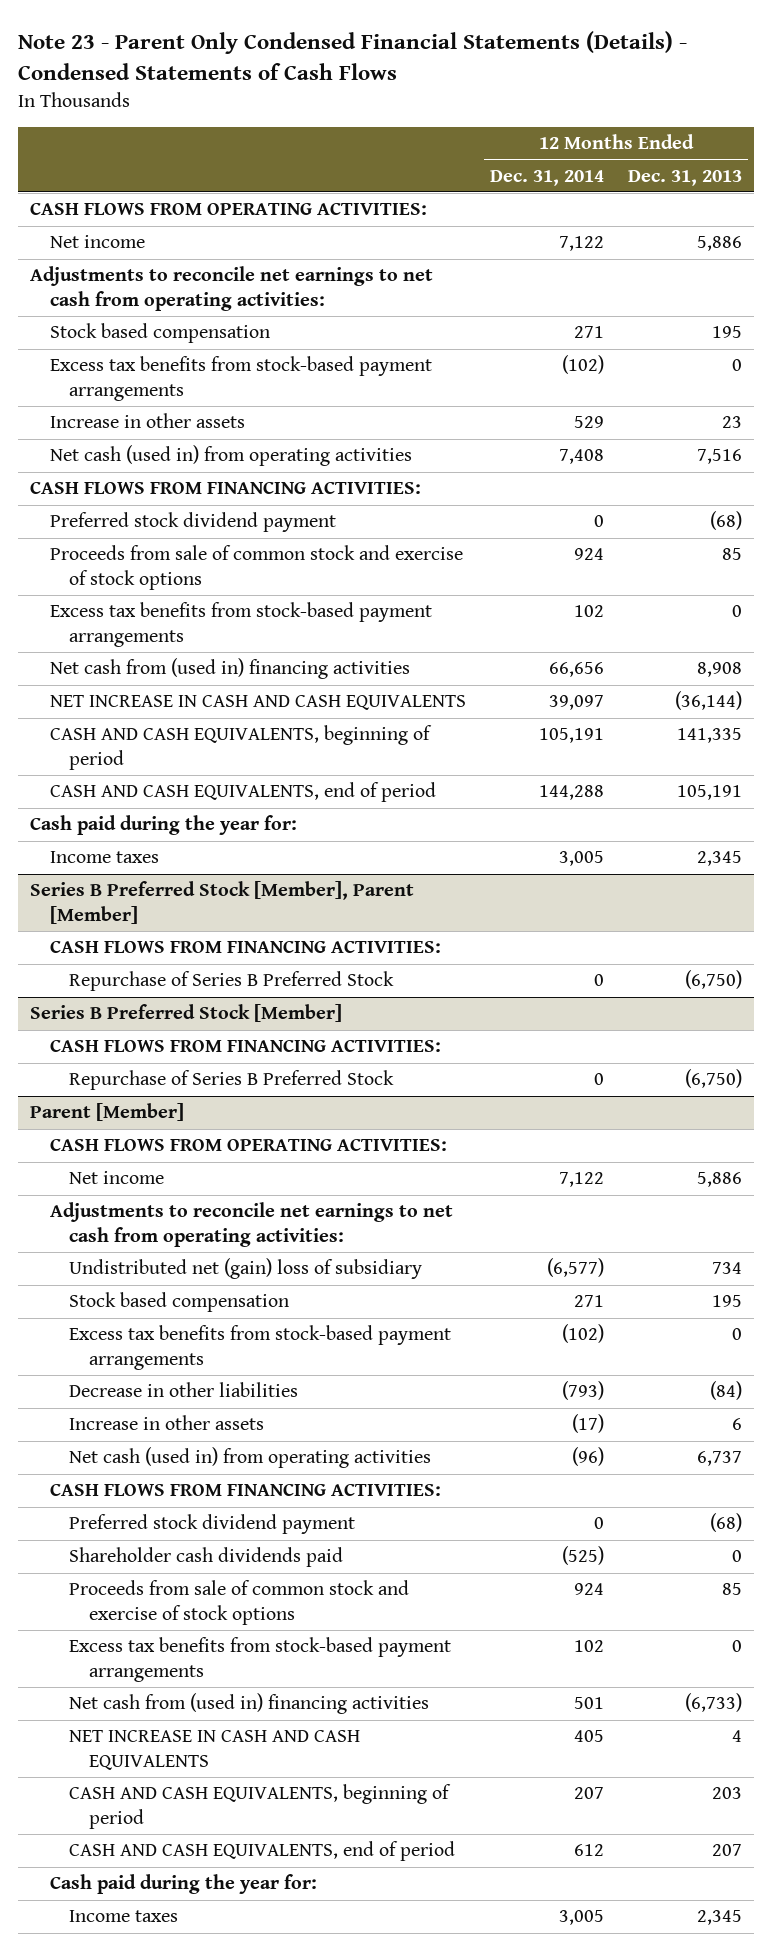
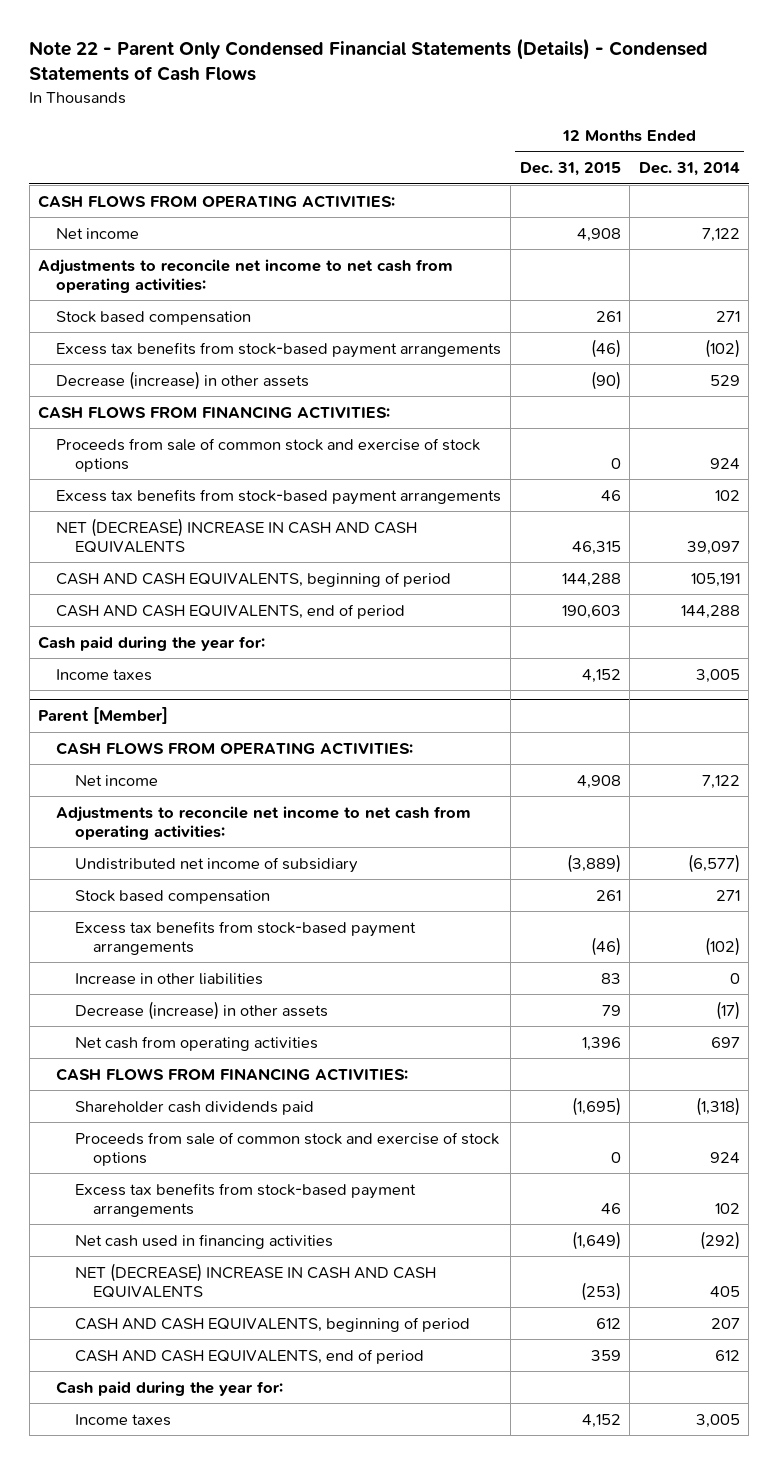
- Note 23 - Parent Only Condensed Financial Statements (Details) - Condensed Statements of Cash Flows
+ Note 22 - Parent Only Condensed Financial Statements (Details) - Condensed Statements of Cash Flows
- | 12 Months Ended Dec. 31, 2014 | 12 Months Ended Dec. 31, 2013
+ | 12 Months Ended Dec. 31, 2015 | 12 Months Ended Dec. 31, 2014
- Adjustments to reconcile net earnings to net cash from operating activities:
+ Adjustments to reconcile net income to net cash from operating activities:
- Increase in other assets | 529 | 23
- Net cash (used in) from operating activities | 7,408 | 7,516
+ Decrease (increase) in other assets | (90) | 529
- Preferred stock dividend payment | 0 | (68)
- Net cash from (used in) financing activities | 66,656 | 8,908
- NET INCREASE IN CASH AND CASH EQUIVALENTS | 39,097 | (36,144)
+ NET (DECREASE) INCREASE IN CASH AND CASH EQUIVALENTS | 46,315 | 39,097
- Series B Preferred Stock [Member], Parent [Member]
- CASH FLOWS FROM FINANCING ACTIVITIES:
- Repurchase of Series B Preferred Stock | 0 | (6,750)
- Series B Preferred Stock [Member]
- CASH FLOWS FROM FINANCING ACTIVITIES:
- Repurchase of Series B Preferred Stock | 0 | (6,750)
@ Parent [Member]
- Adjustments to reconcile net earnings to net cash from operating activities:
- Undistributed net (gain) loss of subsidiary | (6,577) | 734
+ Adjustments to reconcile net income to net cash from operating activities:
+ Undistributed net income of subsidiary | (3,889) | (6,577)
- Decrease in other liabilities | (793) | (84)
- Increase in other assets | (17) | 6
- Net cash (used in) from operating activities | (96) | 6,737
+ Increase in other liabilities | 83 | 0
+ Decrease (increase) in other assets | 79 | (17)
+ Net cash from operating activities | 1,396 | 697
- Preferred stock dividend payment | 0 | (68)
- Shareholder cash dividends paid | (525) | 0
+ Shareholder cash dividends paid | (1,695) | (1,318)
- Net cash from (used in) financing activities | 501 | (6,733)
- NET INCREASE IN CASH AND CASH EQUIVALENTS | 405 | 4
+ Net cash used in financing activities | (1,649) | (292)
+ NET (DECREASE) INCREASE IN CASH AND CASH EQUIVALENTS | (253) | 405

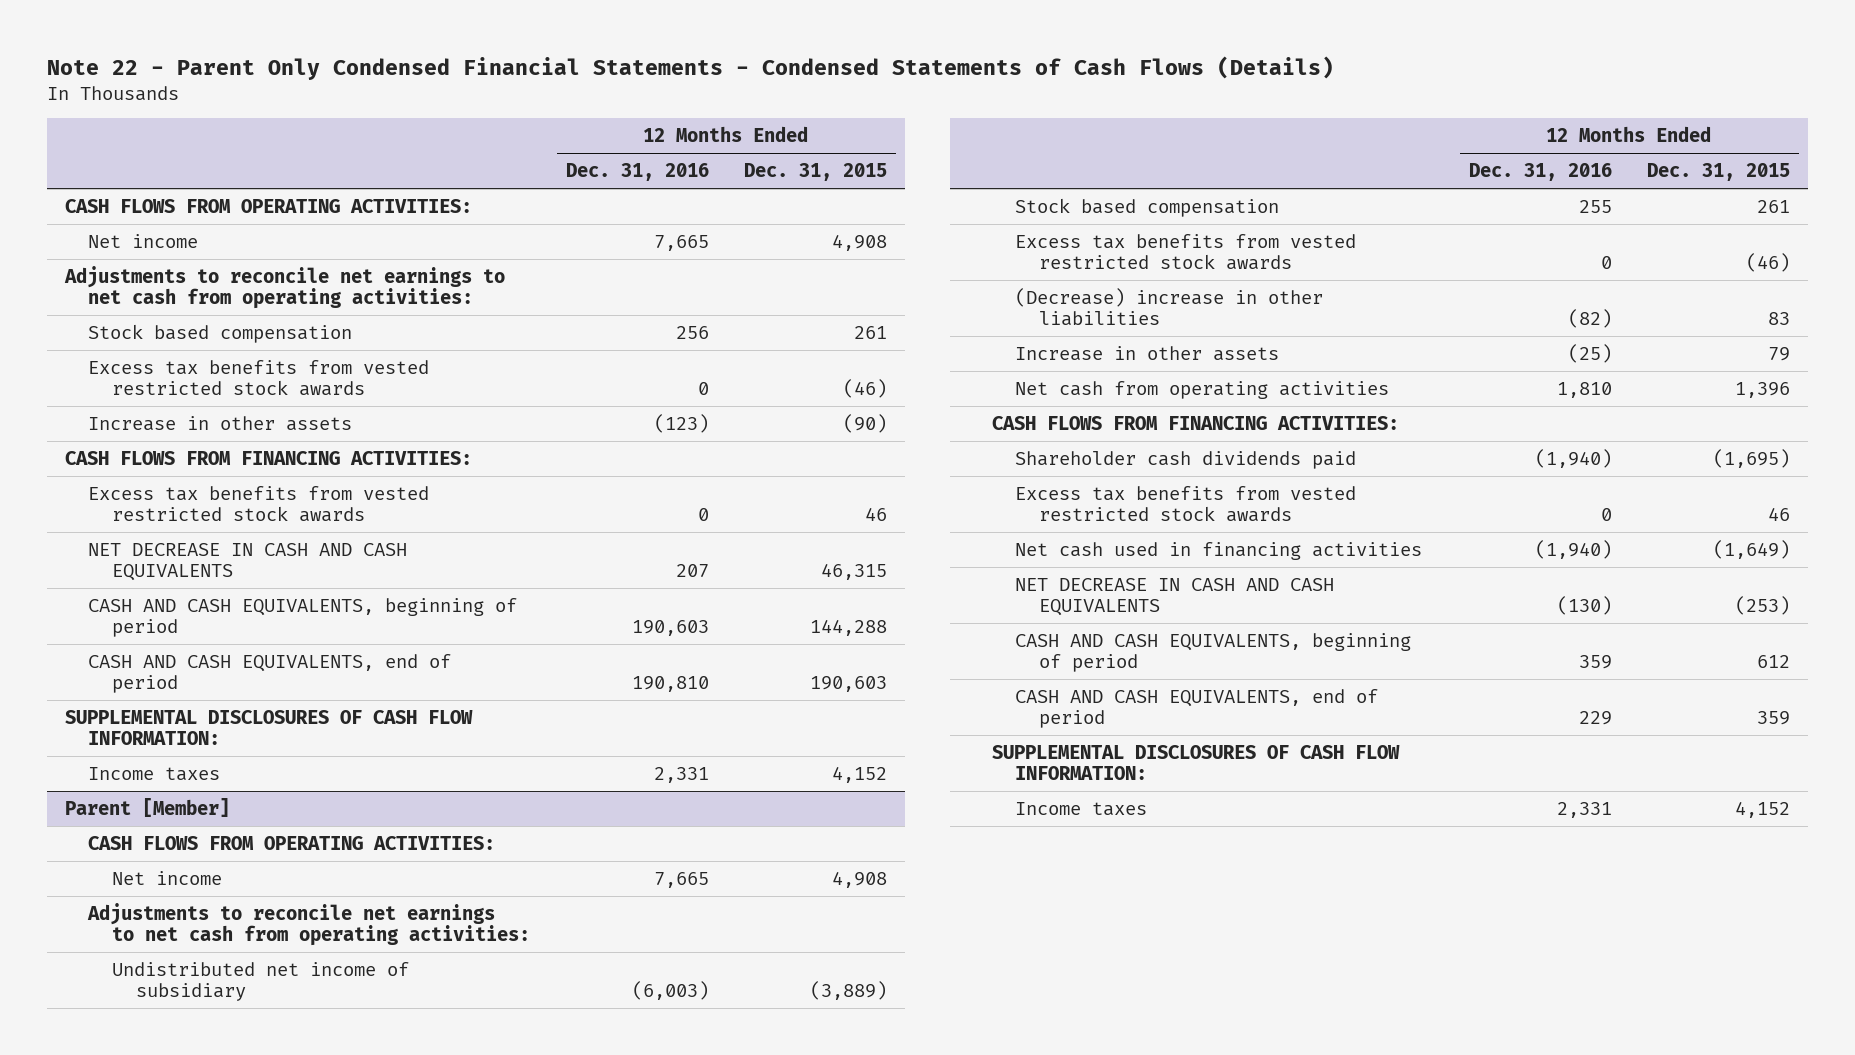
- Note 22 - Parent Only Condensed Financial Statements (Details) - Condensed Statements of Cash Flows
+ Note 22 - Parent Only Condensed Financial Statements - Condensed Statements of Cash Flows (Details)
- | 12 Months Ended Dec. 31, 2015 | 12 Months Ended Dec. 31, 2014
+ | 12 Months Ended Dec. 31, 2016 | 12 Months Ended Dec. 31, 2015
- Adjustments to reconcile net income to net cash from operating activities:
+ Adjustments to reconcile net earnings to net cash from operating activities:
- Excess tax benefits from stock-based payment arrangements | (46) | (102)
- Decrease (increase) in other assets | (90) | 529
+ Excess tax benefits from vested restricted stock awards | 0 | (46)
+ Increase in other assets | (123) | (90)
- Proceeds from sale of common stock and exercise of stock options | 0 | 924
- Excess tax benefits from stock-based payment arrangements | 46 | 102
- NET (DECREASE) INCREASE IN CASH AND CASH EQUIVALENTS | 46,315 | 39,097
+ Excess tax benefits from vested restricted stock awards | 0 | 46
+ NET DECREASE IN CASH AND CASH EQUIVALENTS | 207 | 46,315
- Cash paid during the year for:
+ SUPPLEMENTAL DISCLOSURES OF CASH FLOW INFORMATION:
@ Parent [Member]
- Adjustments to reconcile net income to net cash from operating activities:
+ Adjustments to reconcile net earnings to net cash from operating activities:
- Excess tax benefits from stock-based payment arrangements | (46) | (102)
- Increase in other liabilities | 83 | 0
- Decrease (increase) in other assets | 79 | (17)
+ Excess tax benefits from vested restricted stock awards | 0 | (46)
+ (Decrease) increase in other liabilities | (82) | 83
+ Increase in other assets | (25) | 79
- Proceeds from sale of common stock and exercise of stock options | 0 | 924
- Excess tax benefits from stock-based payment arrangements | 46 | 102
+ Excess tax benefits from vested restricted stock awards | 0 | 46
- NET (DECREASE) INCREASE IN CASH AND CASH EQUIVALENTS | (253) | 405
+ NET DECREASE IN CASH AND CASH EQUIVALENTS | (130) | (253)
- Cash paid during the year for:
+ SUPPLEMENTAL DISCLOSURES OF CASH FLOW INFORMATION:

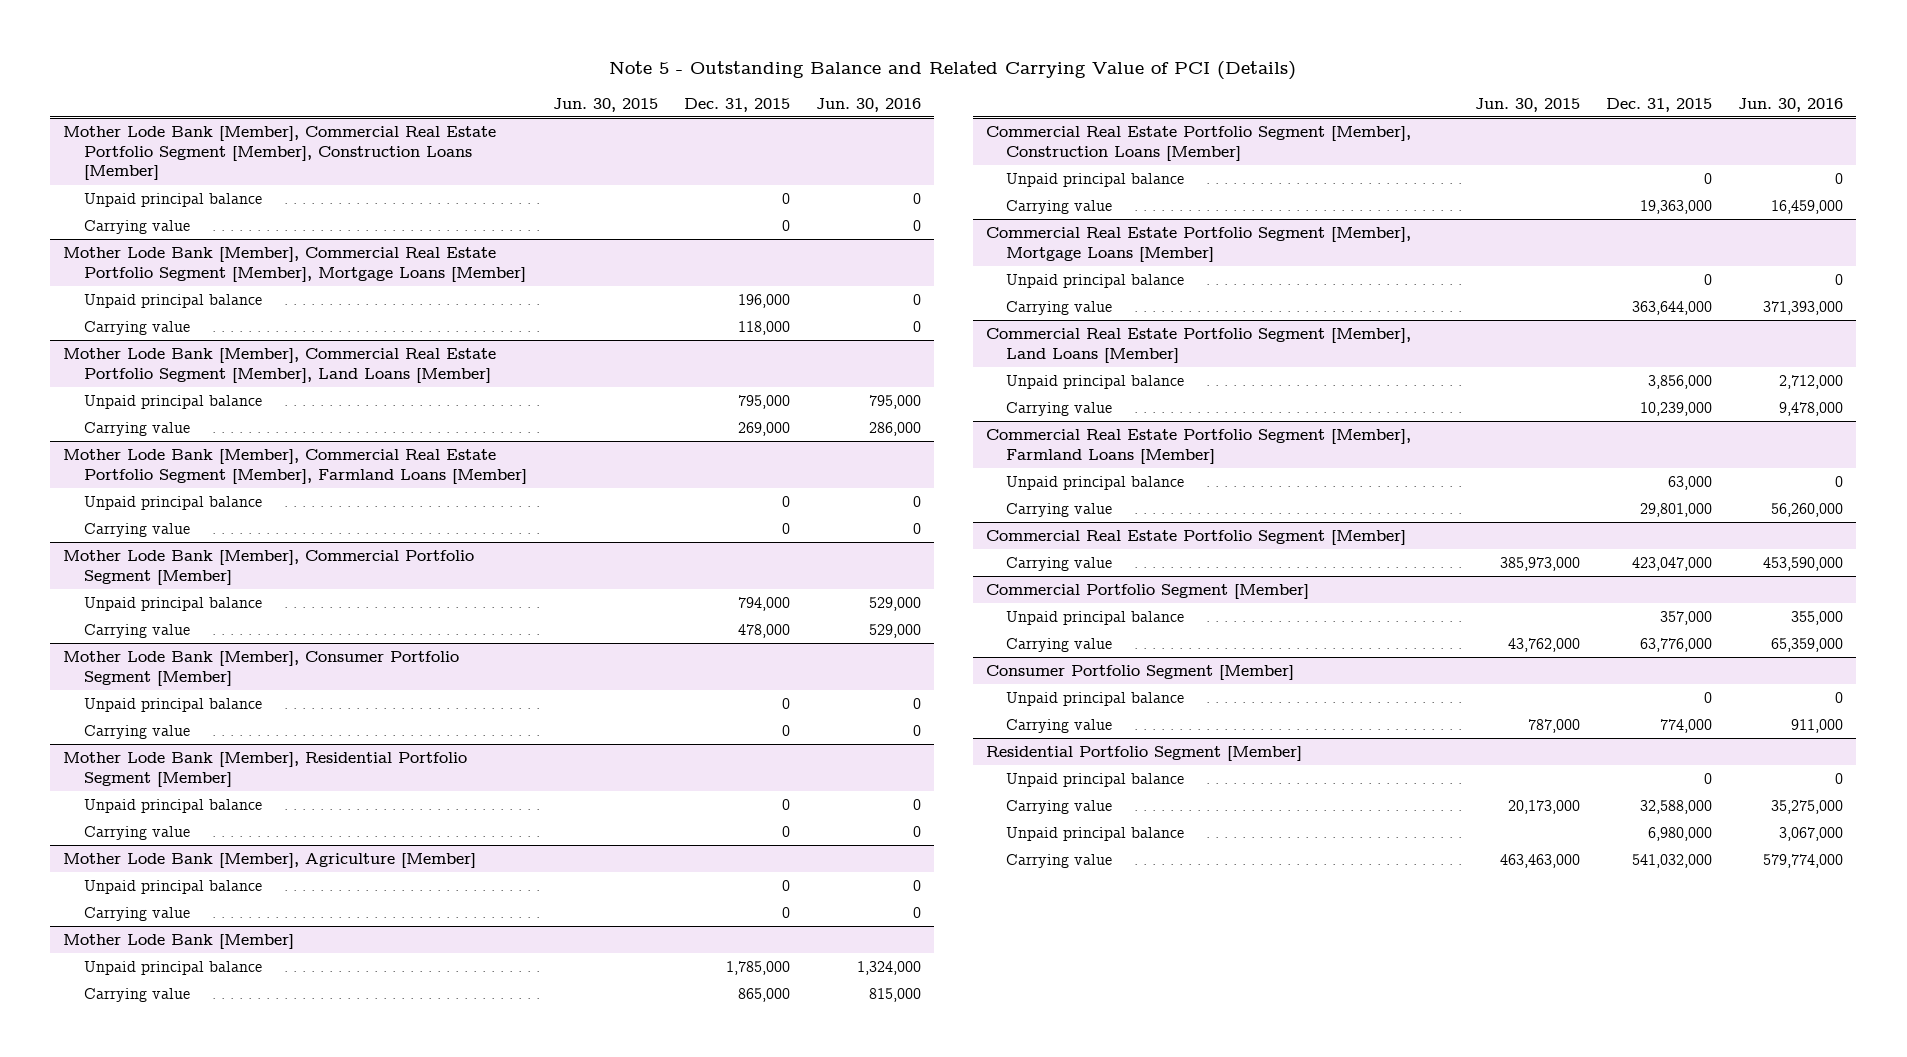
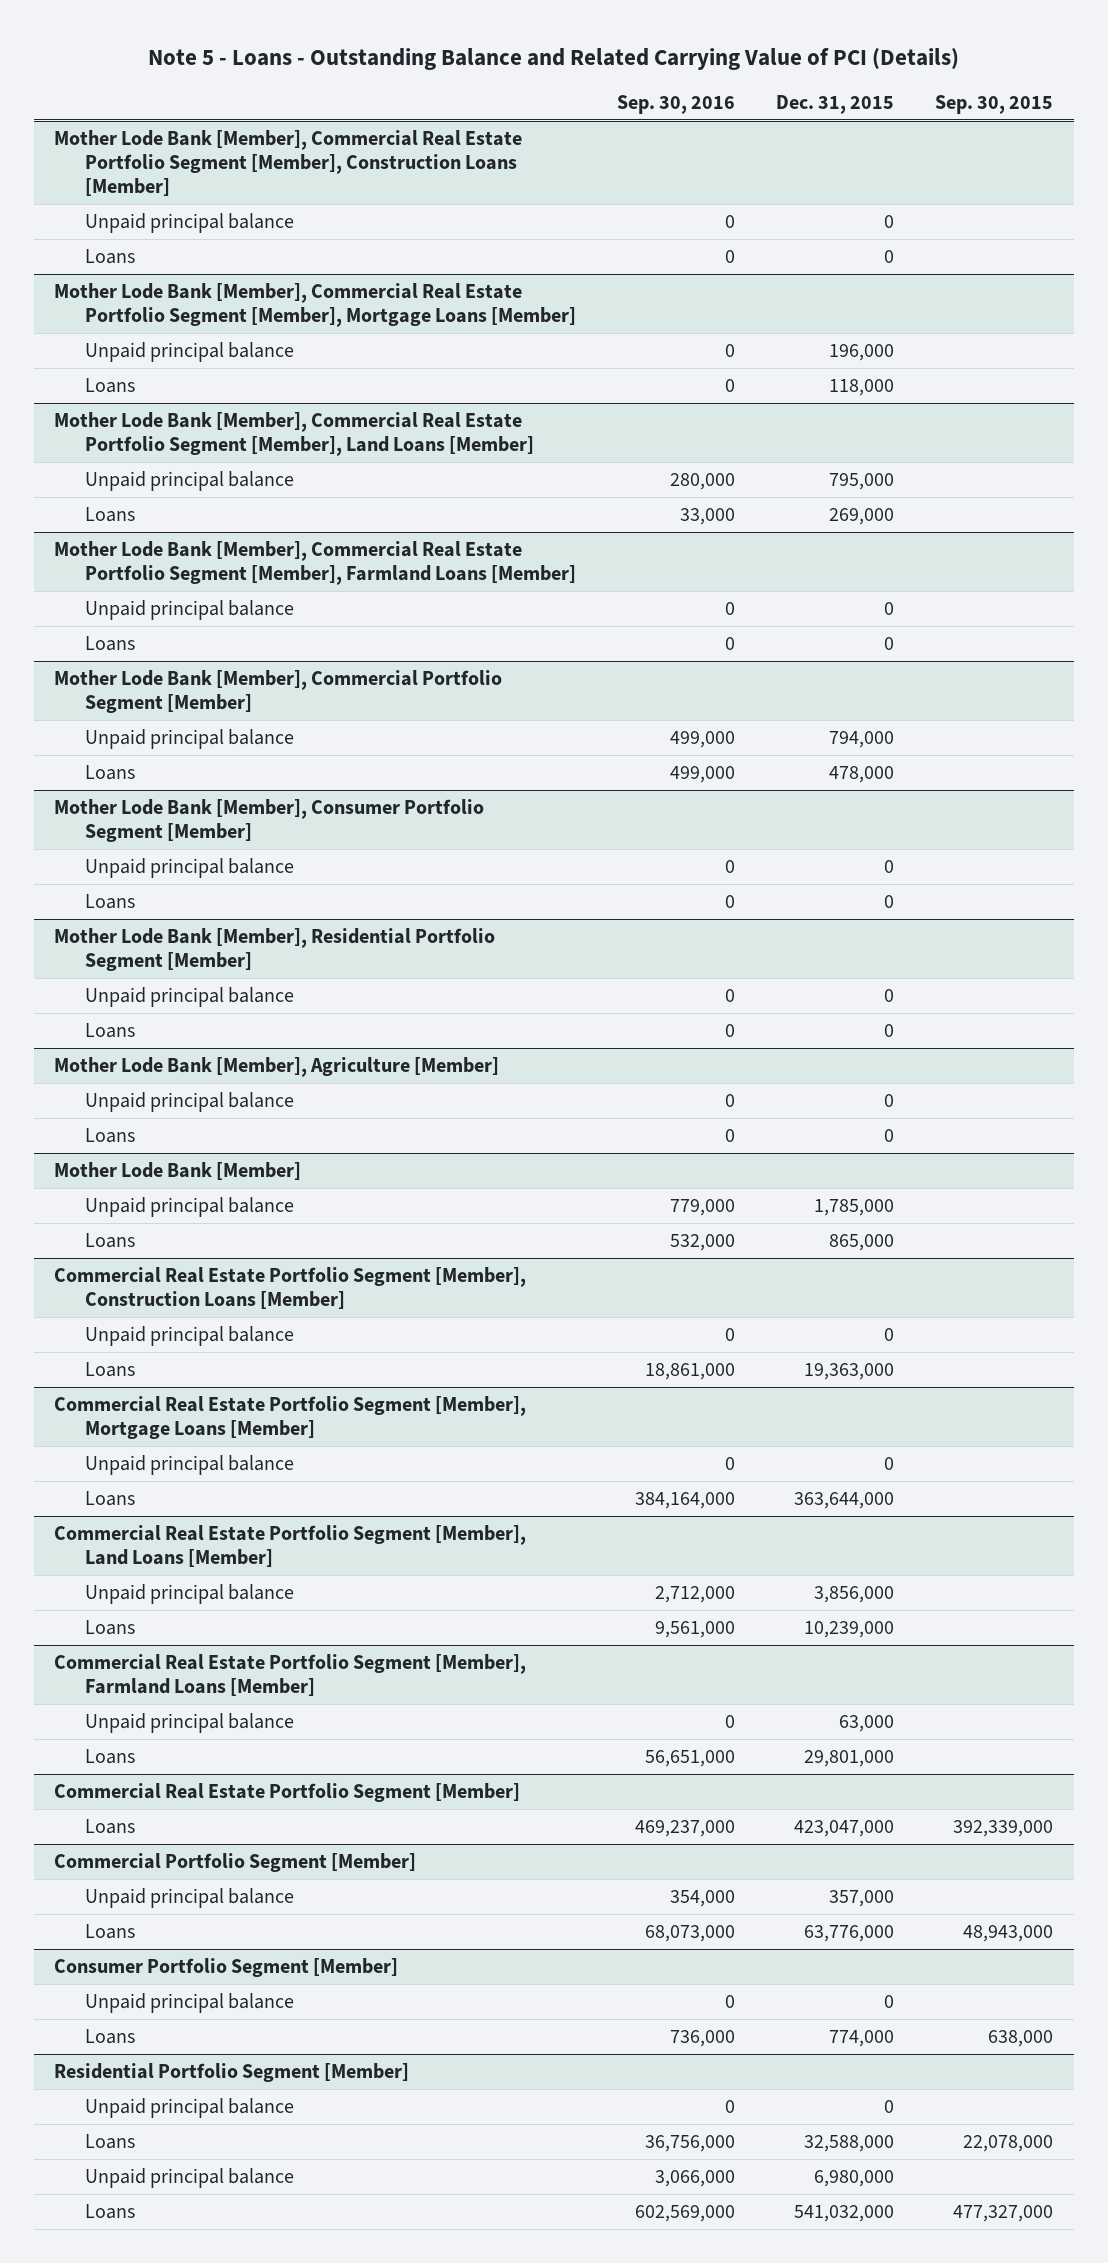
- Note 5 - Outstanding Balance and Related Carrying Value of PCI (Details)
+ Note 5 - Loans - Outstanding Balance and Related Carrying Value of PCI (Details)
- | Jun. 30, 2015 | Dec. 31, 2015 | Jun. 30, 2016
+ | Sep. 30, 2016 | Dec. 31, 2015 | Sep. 30, 2015
@ Mother Lode Bank [Member], Commercial Real Estate Portfolio Segment [Member], Construction Loans [Member]
- Carrying value | | 0 | 0
+ Loans | 0 | 0 |
@ Mother Lode Bank [Member], Commercial Real Estate Portfolio Segment [Member], Mortgage Loans [Member]
- Carrying value | | 118,000 | 0
+ Loans | 0 | 118,000 |
@ Mother Lode Bank [Member], Commercial Real Estate Portfolio Segment [Member], Land Loans [Member]
- Carrying value | | 269,000 | 286,000
+ Loans | 33,000 | 269,000 |
@ Mother Lode Bank [Member], Commercial Real Estate Portfolio Segment [Member], Farmland Loans [Member]
- Carrying value | | 0 | 0
+ Loans | 0 | 0 |
@ Mother Lode Bank [Member], Commercial Portfolio Segment [Member]
- Carrying value | | 478,000 | 529,000
+ Loans | 499,000 | 478,000 |
@ Mother Lode Bank [Member], Consumer Portfolio Segment [Member]
- Carrying value | | 0 | 0
+ Loans | 0 | 0 |
@ Mother Lode Bank [Member], Residential Portfolio Segment [Member]
- Carrying value | | 0 | 0
+ Loans | 0 | 0 |
@ Mother Lode Bank [Member], Agriculture [Member]
- Carrying value | | 0 | 0
+ Loans | 0 | 0 |
@ Mother Lode Bank [Member]
- Carrying value | | 865,000 | 815,000
+ Loans | 532,000 | 865,000 |
@ Commercial Real Estate Portfolio Segment [Member], Construction Loans [Member]
- Carrying value | | 19,363,000 | 16,459,000
+ Loans | 18,861,000 | 19,363,000 |
@ Commercial Real Estate Portfolio Segment [Member], Mortgage Loans [Member]
- Carrying value | | 363,644,000 | 371,393,000
+ Loans | 384,164,000 | 363,644,000 |
@ Commercial Real Estate Portfolio Segment [Member], Land Loans [Member]
- Carrying value | | 10,239,000 | 9,478,000
+ Loans | 9,561,000 | 10,239,000 |
@ Commercial Real Estate Portfolio Segment [Member], Farmland Loans [Member]
- Carrying value | | 29,801,000 | 56,260,000
+ Loans | 56,651,000 | 29,801,000 |
@ Commercial Real Estate Portfolio Segment [Member]
- Carrying value | 385,973,000 | 423,047,000 | 453,590,000
+ Loans | 469,237,000 | 423,047,000 | 392,339,000
@ Commercial Portfolio Segment [Member]
- Carrying value | 43,762,000 | 63,776,000 | 65,359,000
+ Loans | 68,073,000 | 63,776,000 | 48,943,000
@ Consumer Portfolio Segment [Member]
- Carrying value | 787,000 | 774,000 | 911,000
+ Loans | 736,000 | 774,000 | 638,000
@ Residential Portfolio Segment [Member]
- Carrying value | 20,173,000 | 32,588,000 | 35,275,000
+ Loans | 36,756,000 | 32,588,000 | 22,078,000
- Carrying value | 463,463,000 | 541,032,000 | 579,774,000
+ Loans | 602,569,000 | 541,032,000 | 477,327,000

